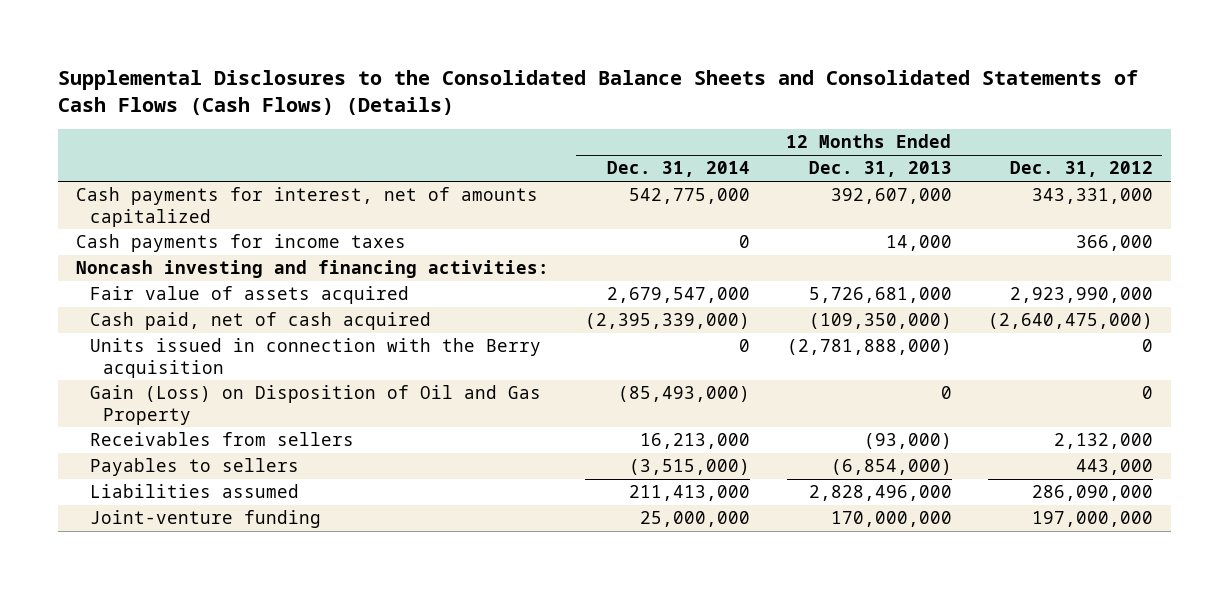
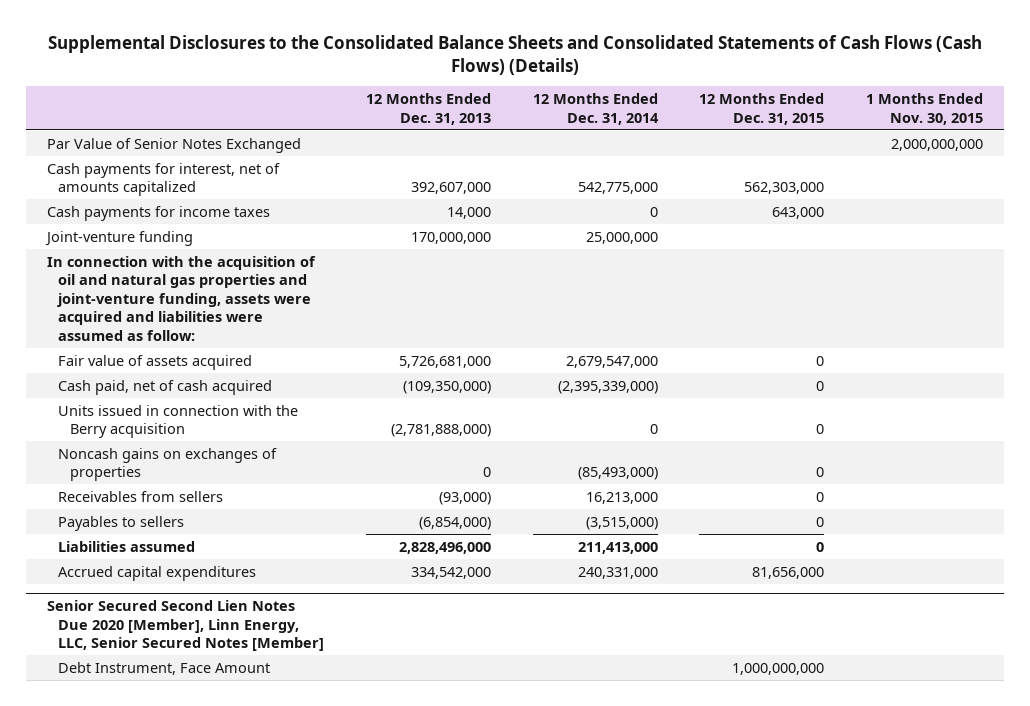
- | 12 Months Ended Dec. 31, 2014 | 12 Months Ended Dec. 31, 2013 | 12 Months Ended Dec. 31, 2012
+ | 12 Months Ended Dec. 31, 2013 | 12 Months Ended Dec. 31, 2014 | 12 Months Ended Dec. 31, 2015 | 1 Months Ended Nov. 30, 2015
+ Par Value of Senior Notes Exchanged | | | | 2,000,000,000
- Noncash investing and financing activities:
moved up: Joint-venture funding | 170,000,000 | 25,000,000 | |
+ In connection with the acquisition of oil and natural gas properties and joint-venture funding, assets were acquired and liabilities were assumed as follow:
- Gain (Loss) on Disposition of Oil and Gas Property | (85,493,000) | 0 | 0
+ Noncash gains on exchanges of properties | 0 | (85,493,000) | 0 |
+ Accrued capital expenditures | 334,542,000 | 240,331,000 | 81,656,000 |
+ Senior Secured Second Lien Notes Due 2020 [Member], Linn Energy, LLC, Senior Secured Notes [Member]
+ Debt Instrument, Face Amount | | | 1,000,000,000 |

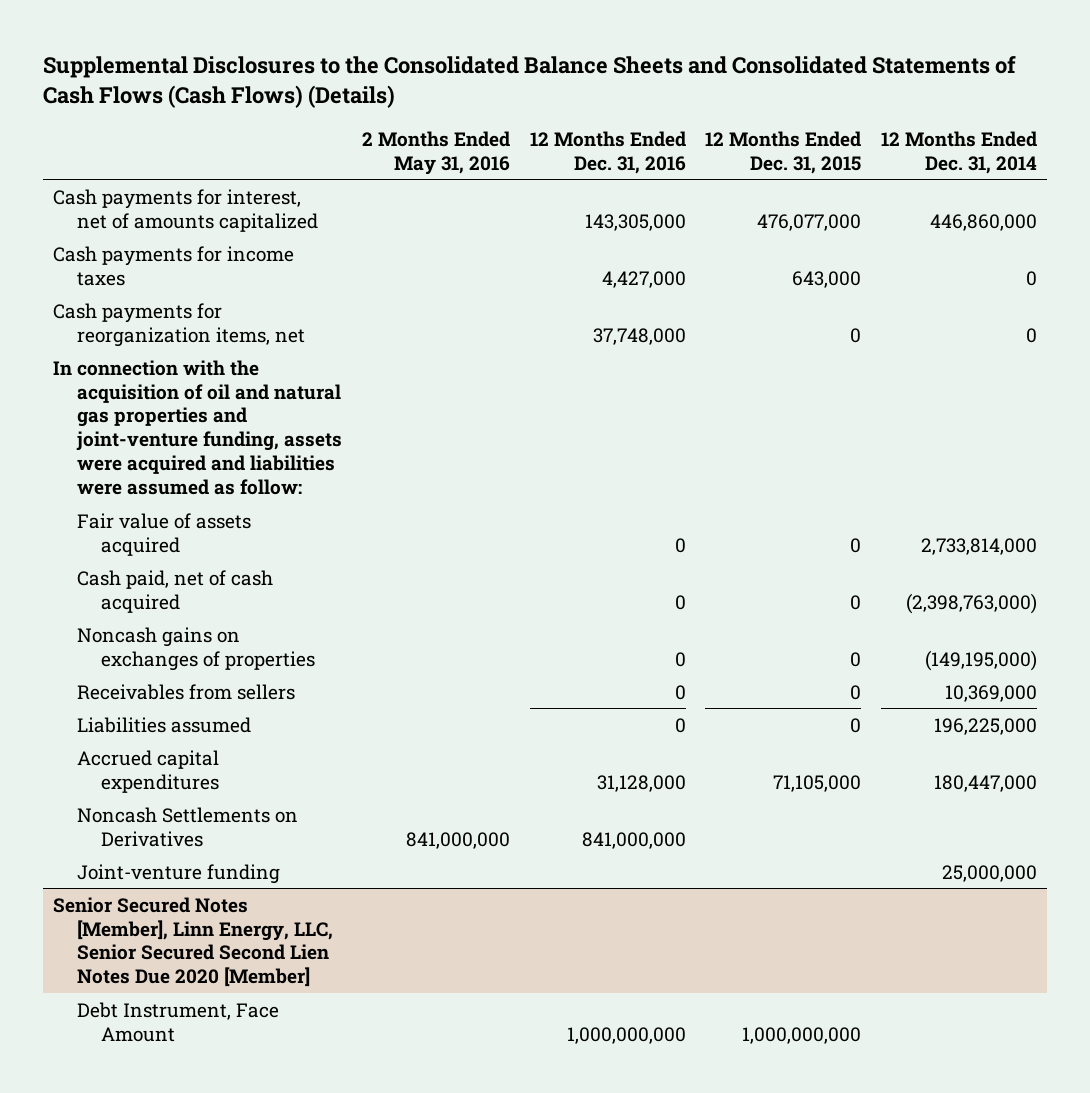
- | 12 Months Ended Dec. 31, 2013 | 12 Months Ended Dec. 31, 2014 | 12 Months Ended Dec. 31, 2015 | 1 Months Ended Nov. 30, 2015
+ | 2 Months Ended May 31, 2016 | 12 Months Ended Dec. 31, 2016 | 12 Months Ended Dec. 31, 2015 | 12 Months Ended Dec. 31, 2014
- Par Value of Senior Notes Exchanged | | | | 2,000,000,000
- Cash payments for interest, net of amounts capitalized | 392,607,000 | 542,775,000 | 562,303,000 |
+ Cash payments for interest, net of amounts capitalized | | 143,305,000 | 476,077,000 | 446,860,000
+ Cash payments for reorganization items, net | | 37,748,000 | 0 | 0
- Fair value of assets acquired | 5,726,681,000 | 2,679,547,000 | 0 |
- Cash paid, net of cash acquired | (109,350,000) | (2,395,339,000) | 0 |
- Units issued in connection with the Berry acquisition | (2,781,888,000) | 0 | 0 |
- Noncash gains on exchanges of properties | 0 | (85,493,000) | 0 |
- Receivables from sellers | (93,000) | 16,213,000 | 0 |
- Payables to sellers | (6,854,000) | (3,515,000) | 0 |
- Liabilities assumed | 2,828,496,000 | 211,413,000 | 0 |
- Accrued capital expenditures | 334,542,000 | 240,331,000 | 81,656,000 |
- Senior Secured Second Lien Notes Due 2020 [Member], Linn Energy, LLC, Senior Secured Notes [Member]
+ Fair value of assets acquired | | 0 | 0 | 2,733,814,000
+ Cash paid, net of cash acquired | | 0 | 0 | (2,398,763,000)
+ Noncash gains on exchanges of properties | | 0 | 0 | (149,195,000)
+ Receivables from sellers | | 0 | 0 | 10,369,000
+ Liabilities assumed | | 0 | 0 | 196,225,000
+ Accrued capital expenditures | | 31,128,000 | 71,105,000 | 180,447,000
+ Noncash Settlements on Derivatives | 841,000,000 | 841,000,000 | |
moved down: Joint-venture funding | | | | 25,000,000
+ Senior Secured Notes [Member], Linn Energy, LLC, Senior Secured Second Lien Notes Due 2020 [Member]

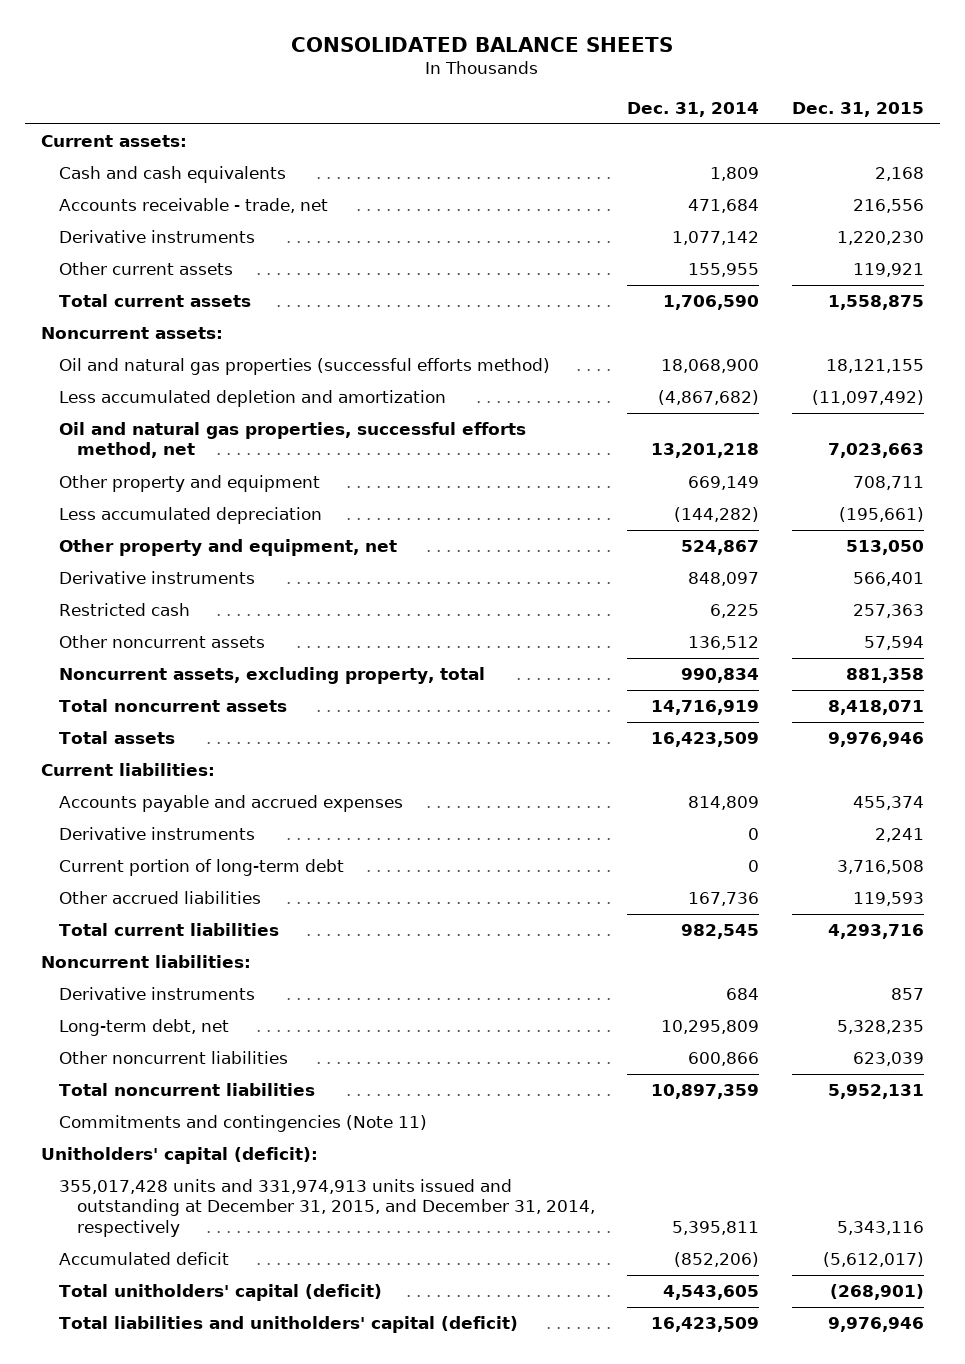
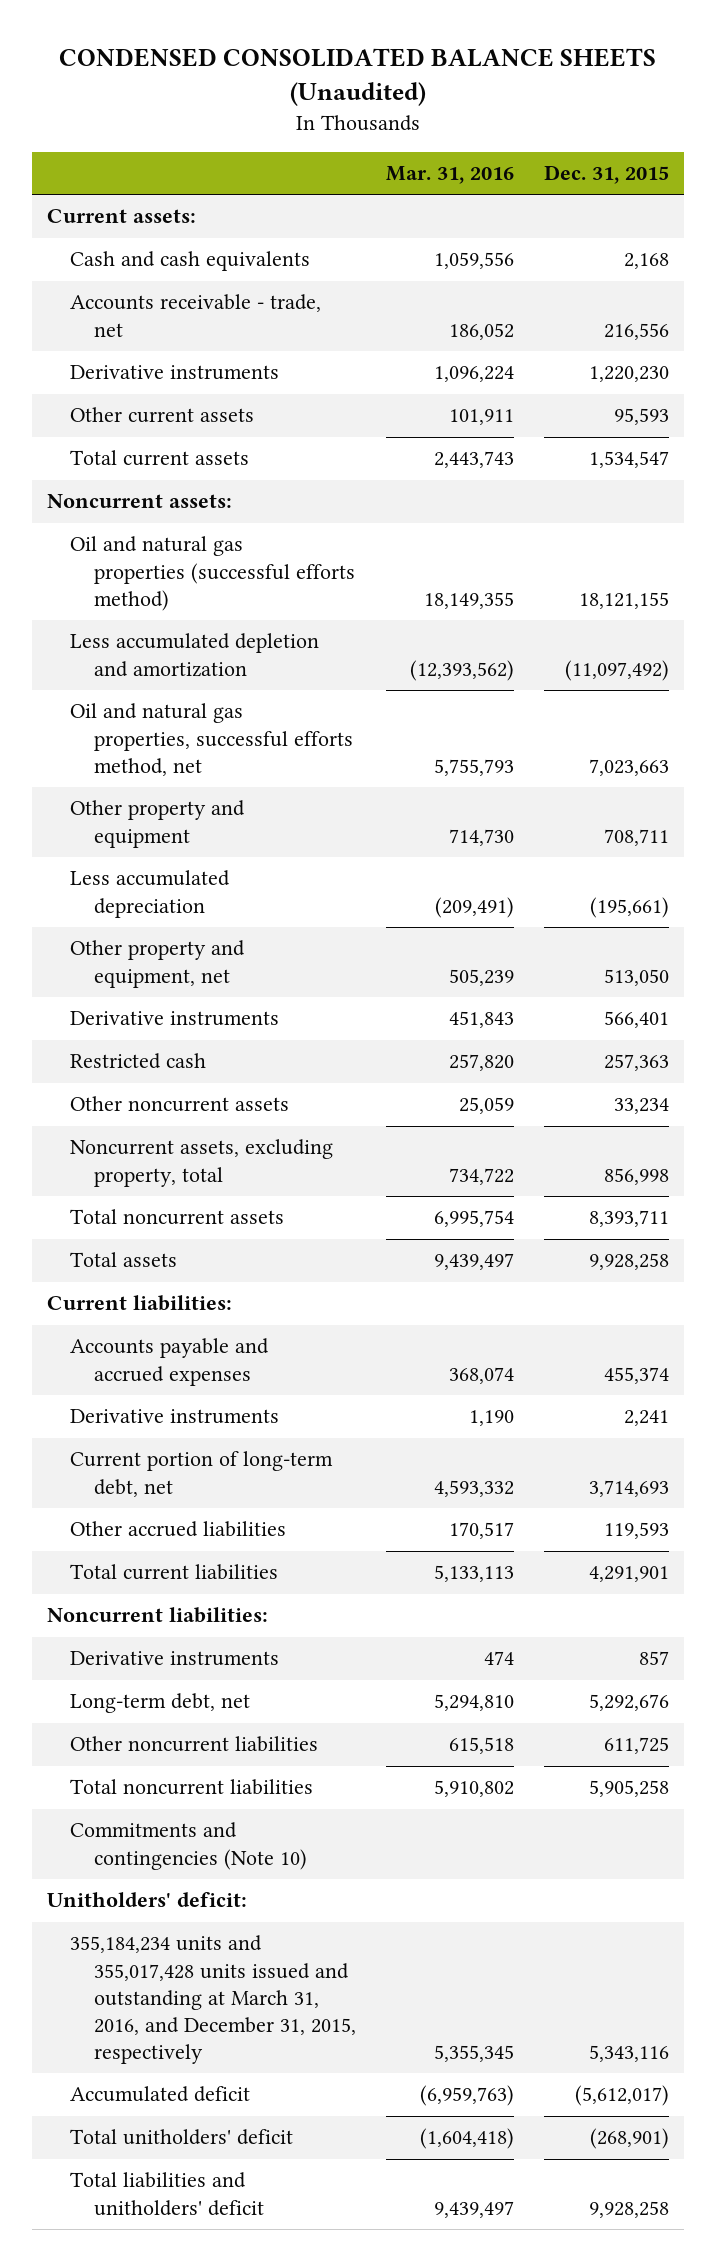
- CONSOLIDATED BALANCE SHEETS
+ CONDENSED CONSOLIDATED BALANCE SHEETS (Unaudited)
- | Dec. 31, 2014 | Dec. 31, 2015
+ | Mar. 31, 2016 | Dec. 31, 2015
- Other current assets | 155,955 | 119,921
- Total current assets | 1,706,590 | 1,558,875
+ Other current assets | 101,911 | 95,593
+ Total current assets | 2,443,743 | 1,534,547
- Other noncurrent assets | 136,512 | 57,594
- Noncurrent assets, excluding property, total | 990,834 | 881,358
- Total noncurrent assets | 14,716,919 | 8,418,071
- Total assets | 16,423,509 | 9,976,946
+ Other noncurrent assets | 25,059 | 33,234
+ Noncurrent assets, excluding property, total | 734,722 | 856,998
+ Total noncurrent assets | 6,995,754 | 8,393,711
+ Total assets | 9,439,497 | 9,928,258
- Current portion of long-term debt | 0 | 3,716,508
+ Current portion of long-term debt, net | 4,593,332 | 3,714,693
- Total current liabilities | 982,545 | 4,293,716
+ Total current liabilities | 5,133,113 | 4,291,901
- Long-term debt, net | 10,295,809 | 5,328,235
- Other noncurrent liabilities | 600,866 | 623,039
- Total noncurrent liabilities | 10,897,359 | 5,952,131
- Commitments and contingencies (Note 11)
- Unitholders' capital (deficit):
- 355,017,428 units and 331,974,913 units issued and outstanding at December 31, 2015, and December 31, 2014, respectively | 5,395,811 | 5,343,116
+ Long-term debt, net | 5,294,810 | 5,292,676
+ Other noncurrent liabilities | 615,518 | 611,725
+ Total noncurrent liabilities | 5,910,802 | 5,905,258
+ Commitments and contingencies (Note 10)
+ Unitholders' deficit:
+ 355,184,234 units and 355,017,428 units issued and outstanding at March 31, 2016, and December 31, 2015, respectively | 5,355,345 | 5,343,116
- Total unitholders' capital (deficit) | 4,543,605 | (268,901)
- Total liabilities and unitholders' capital (deficit) | 16,423,509 | 9,976,946
+ Total unitholders' deficit | (1,604,418) | (268,901)
+ Total liabilities and unitholders' deficit | 9,439,497 | 9,928,258

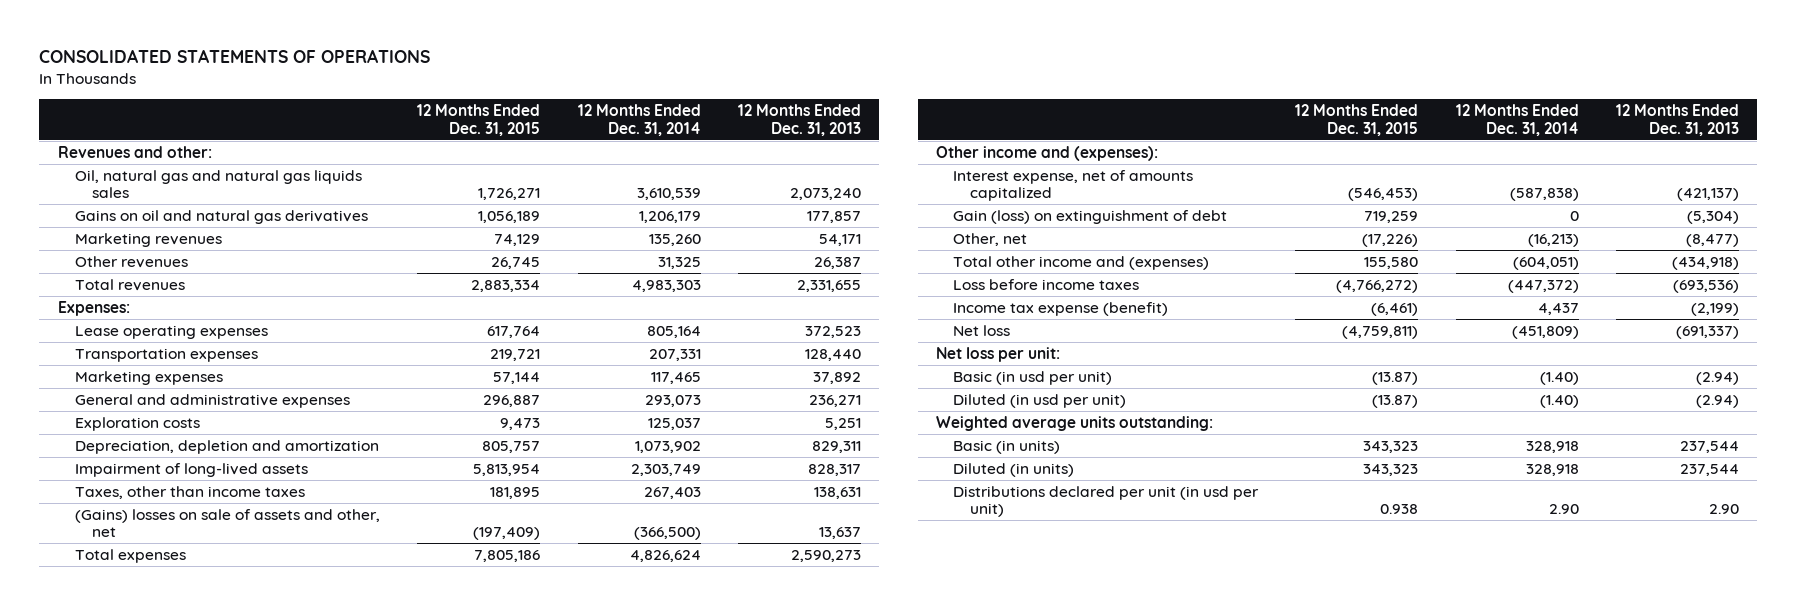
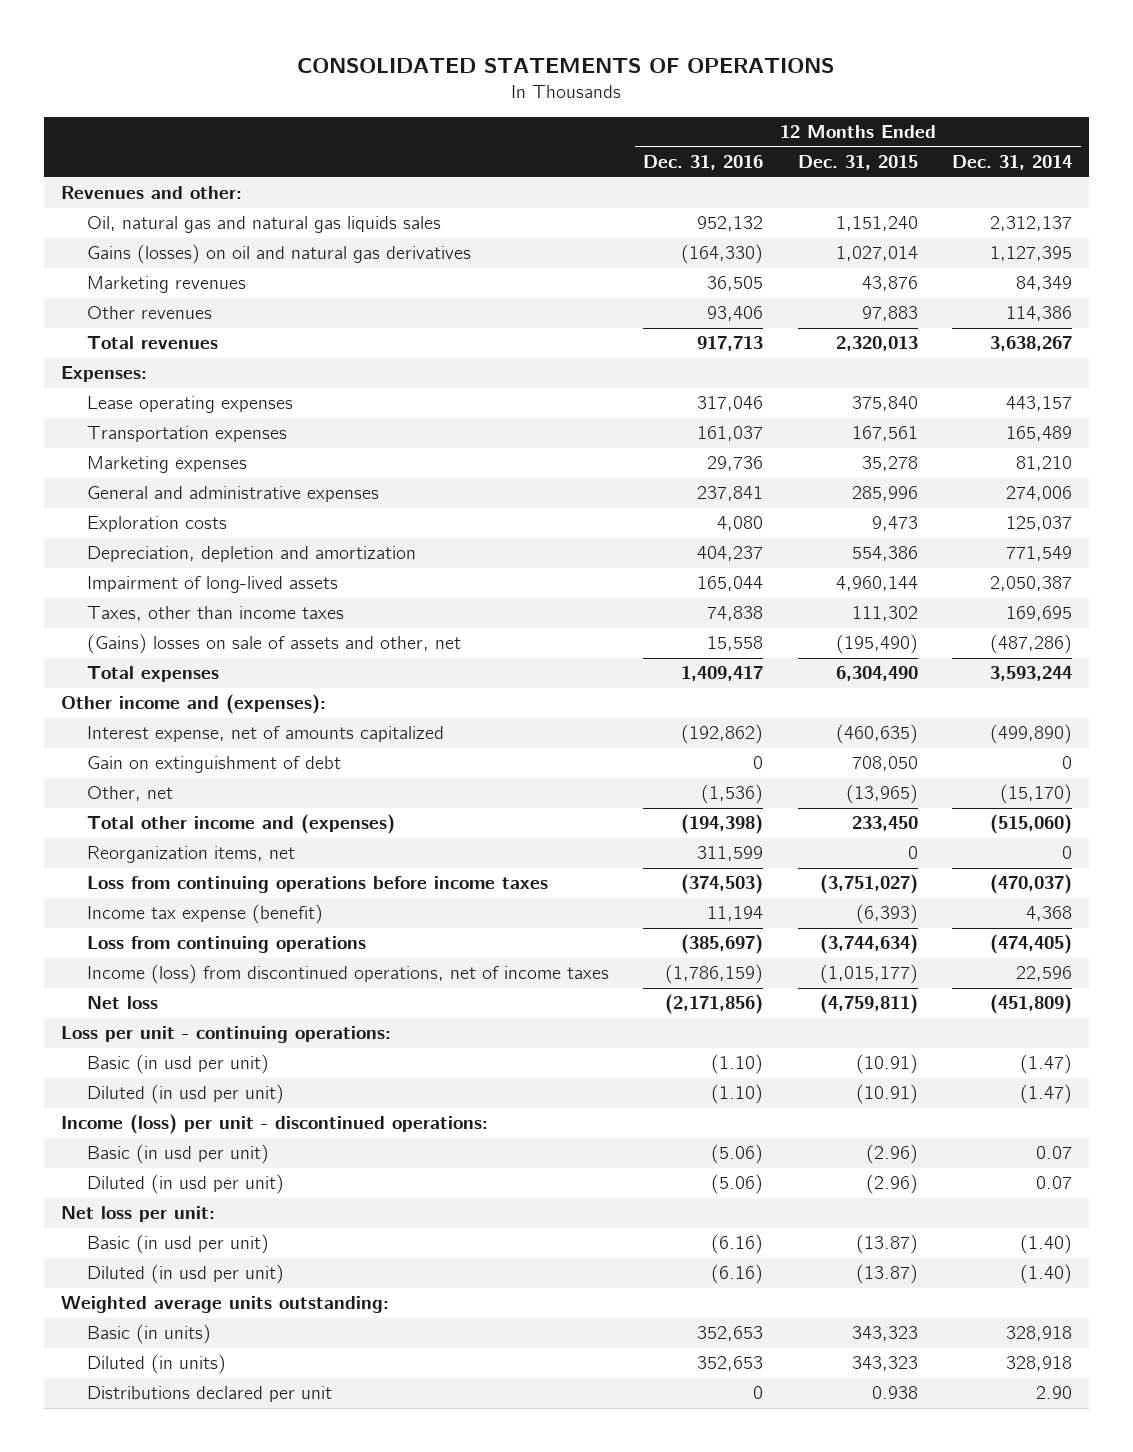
- | 12 Months Ended Dec. 31, 2015 | 12 Months Ended Dec. 31, 2014 | 12 Months Ended Dec. 31, 2013
+ | 12 Months Ended Dec. 31, 2016 | 12 Months Ended Dec. 31, 2015 | 12 Months Ended Dec. 31, 2014
- Oil, natural gas and natural gas liquids sales | 1,726,271 | 3,610,539 | 2,073,240
- Gains on oil and natural gas derivatives | 1,056,189 | 1,206,179 | 177,857
- Marketing revenues | 74,129 | 135,260 | 54,171
- Other revenues | 26,745 | 31,325 | 26,387
- Total revenues | 2,883,334 | 4,983,303 | 2,331,655
+ Oil, natural gas and natural gas liquids sales | 952,132 | 1,151,240 | 2,312,137
+ Gains (losses) on oil and natural gas derivatives | (164,330) | 1,027,014 | 1,127,395
+ Marketing revenues | 36,505 | 43,876 | 84,349
+ Other revenues | 93,406 | 97,883 | 114,386
+ Total revenues | 917,713 | 2,320,013 | 3,638,267
- Lease operating expenses | 617,764 | 805,164 | 372,523
- Transportation expenses | 219,721 | 207,331 | 128,440
- Marketing expenses | 57,144 | 117,465 | 37,892
- General and administrative expenses | 296,887 | 293,073 | 236,271
+ Lease operating expenses | 317,046 | 375,840 | 443,157
+ Transportation expenses | 161,037 | 167,561 | 165,489
+ Marketing expenses | 29,736 | 35,278 | 81,210
+ General and administrative expenses | 237,841 | 285,996 | 274,006
- Depreciation, depletion and amortization | 805,757 | 1,073,902 | 829,311
- Impairment of long-lived assets | 5,813,954 | 2,303,749 | 828,317
- Taxes, other than income taxes | 181,895 | 267,403 | 138,631
- (Gains) losses on sale of assets and other, net | (197,409) | (366,500) | 13,637
- Total expenses | 7,805,186 | 4,826,624 | 2,590,273
+ Depreciation, depletion and amortization | 404,237 | 554,386 | 771,549
+ Impairment of long-lived assets | 165,044 | 4,960,144 | 2,050,387
+ Taxes, other than income taxes | 74,838 | 111,302 | 169,695
+ (Gains) losses on sale of assets and other, net | 15,558 | (195,490) | (487,286)
+ Total expenses | 1,409,417 | 6,304,490 | 3,593,244
- Interest expense, net of amounts capitalized | (546,453) | (587,838) | (421,137)
- Gain (loss) on extinguishment of debt | 719,259 | 0 | (5,304)
- Other, net | (17,226) | (16,213) | (8,477)
- Total other income and (expenses) | 155,580 | (604,051) | (434,918)
- Loss before income taxes | (4,766,272) | (447,372) | (693,536)
- Income tax expense (benefit) | (6,461) | 4,437 | (2,199)
+ Interest expense, net of amounts capitalized | (192,862) | (460,635) | (499,890)
+ Gain on extinguishment of debt | 0 | 708,050 | 0
+ Other, net | (1,536) | (13,965) | (15,170)
+ Total other income and (expenses) | (194,398) | 233,450 | (515,060)
+ Reorganization items, net | 311,599 | 0 | 0
+ Loss from continuing operations before income taxes | (374,503) | (3,751,027) | (470,037)
+ Income tax expense (benefit) | 11,194 | (6,393) | 4,368
+ Loss from continuing operations | (385,697) | (3,744,634) | (474,405)
+ Income (loss) from discontinued operations, net of income taxes | (1,786,159) | (1,015,177) | 22,596
+ Loss per unit - continuing operations:
+ Basic (in usd per unit) | (1.10) | (10.91) | (1.47)
+ Diluted (in usd per unit) | (1.10) | (10.91) | (1.47)
+ Income (loss) per unit - discontinued operations:
+ Basic (in usd per unit) | (5.06) | (2.96) | 0.07
+ Diluted (in usd per unit) | (5.06) | (2.96) | 0.07
- Distributions declared per unit (in usd per unit) | 0.938 | 2.90 | 2.90
+ Distributions declared per unit | 0 | 0.938 | 2.90

